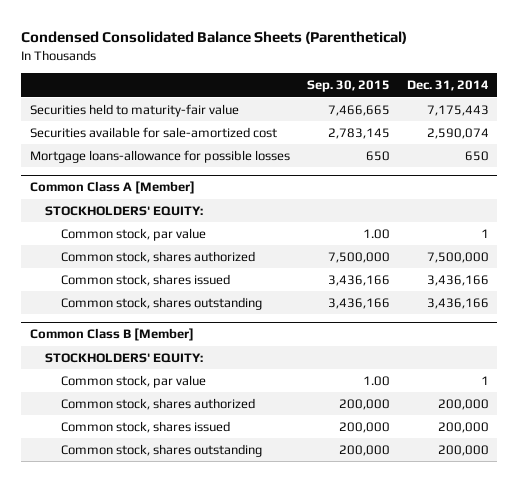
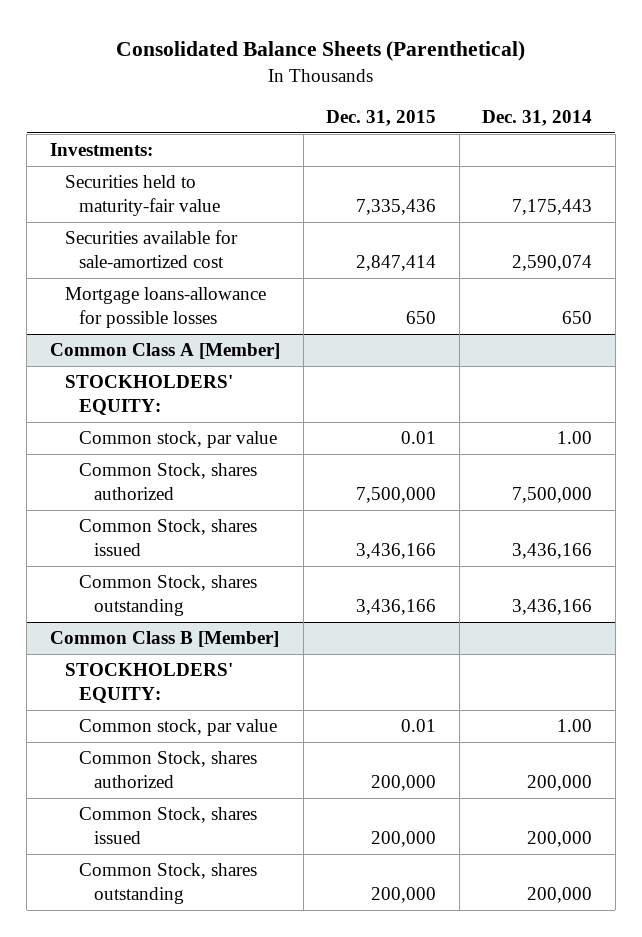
- Condensed Consolidated Balance Sheets (Parenthetical)
+ Consolidated Balance Sheets (Parenthetical)
- | Sep. 30, 2015 | Dec. 31, 2014
+ | Dec. 31, 2015 | Dec. 31, 2014
+ Investments:
@ Common Class A [Member]
- Common stock, par value | 1.00 | 1
- Common stock, shares authorized | 7,500,000 | 7,500,000
- Common stock, shares issued | 3,436,166 | 3,436,166
- Common stock, shares outstanding | 3,436,166 | 3,436,166
+ Common stock, par value | 0.01 | 1.00
+ Common Stock, shares authorized | 7,500,000 | 7,500,000
+ Common Stock, shares issued | 3,436,166 | 3,436,166
+ Common Stock, shares outstanding | 3,436,166 | 3,436,166
@ Common Class B [Member]
- Common stock, par value | 1.00 | 1
- Common stock, shares authorized | 200,000 | 200,000
- Common stock, shares issued | 200,000 | 200,000
- Common stock, shares outstanding | 200,000 | 200,000
+ Common stock, par value | 0.01 | 1.00
+ Common Stock, shares authorized | 200,000 | 200,000
+ Common Stock, shares issued | 200,000 | 200,000
+ Common Stock, shares outstanding | 200,000 | 200,000

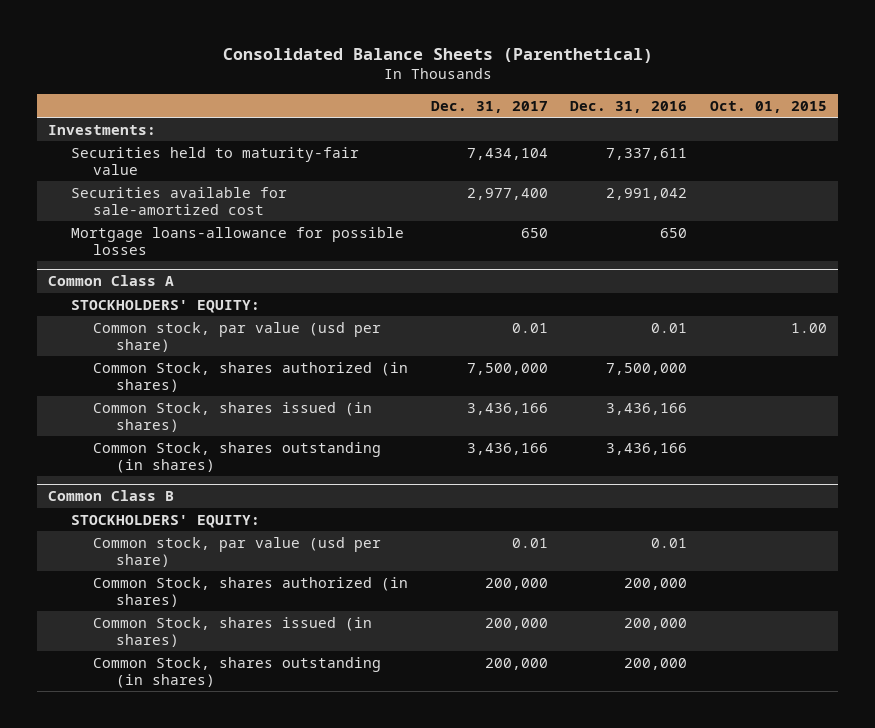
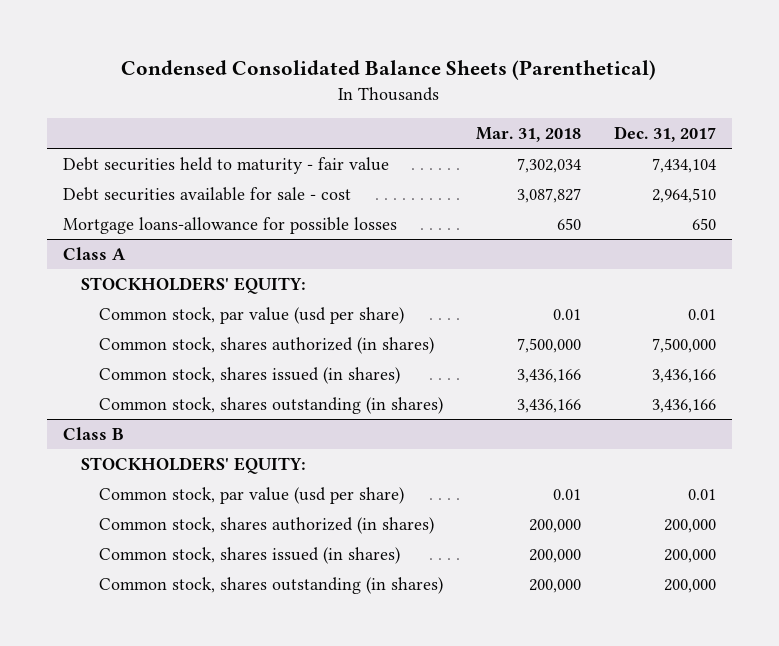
- Consolidated Balance Sheets (Parenthetical)
+ Condensed Consolidated Balance Sheets (Parenthetical)
- | Dec. 31, 2017 | Dec. 31, 2016 | Oct. 01, 2015
+ | Mar. 31, 2018 | Dec. 31, 2017
- Investments:
- Securities held to maturity-fair value | 7,434,104 | 7,337,611 |
- Securities available for sale-amortized cost | 2,977,400 | 2,991,042 |
+ Debt securities held to maturity - fair value | 7,302,034 | 7,434,104
+ Debt securities available for sale - cost | 3,087,827 | 2,964,510
- Common Class A
+ Class A
- Common Stock, shares authorized (in shares) | 7,500,000 | 7,500,000 |
- Common Stock, shares issued (in shares) | 3,436,166 | 3,436,166 |
- Common Stock, shares outstanding (in shares) | 3,436,166 | 3,436,166 |
- Common Class B
+ Common stock, shares authorized (in shares) | 7,500,000 | 7,500,000
+ Common stock, shares issued (in shares) | 3,436,166 | 3,436,166
+ Common stock, shares outstanding (in shares) | 3,436,166 | 3,436,166
+ Class B
- Common Stock, shares authorized (in shares) | 200,000 | 200,000 |
- Common Stock, shares issued (in shares) | 200,000 | 200,000 |
- Common Stock, shares outstanding (in shares) | 200,000 | 200,000 |
+ Common stock, shares authorized (in shares) | 200,000 | 200,000
+ Common stock, shares issued (in shares) | 200,000 | 200,000
+ Common stock, shares outstanding (in shares) | 200,000 | 200,000

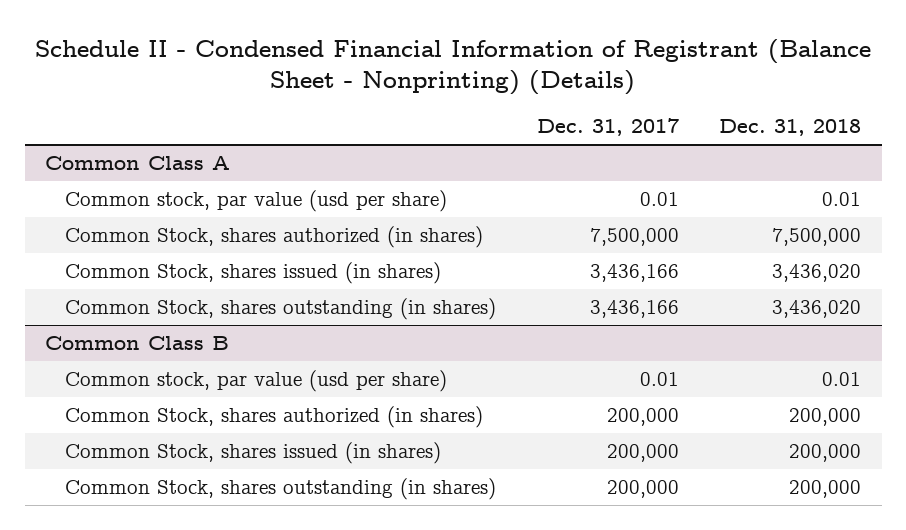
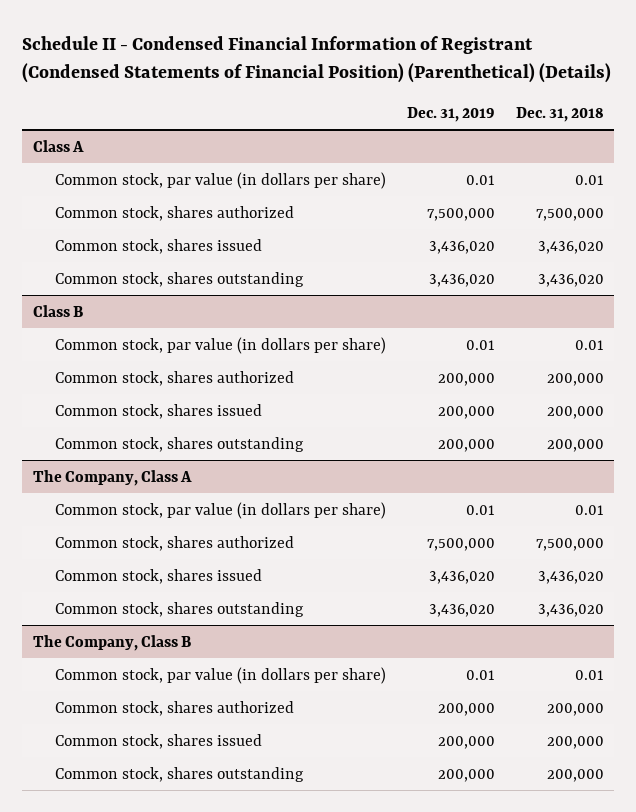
- Schedule II - Condensed Financial Information of Registrant (Balance Sheet - Nonprinting) (Details)
+ Schedule II - Condensed Financial Information of Registrant (Condensed Statements of Financial Position) (Parenthetical) (Details)
- | Dec. 31, 2017 | Dec. 31, 2018
+ | Dec. 31, 2019 | Dec. 31, 2018
- Common Class A
- Common stock, par value (usd per share) | 0.01 | 0.01
- Common Stock, shares authorized (in shares) | 7,500,000 | 7,500,000
- Common Stock, shares issued (in shares) | 3,436,166 | 3,436,020
- Common Stock, shares outstanding (in shares) | 3,436,166 | 3,436,020
- Common Class B
- Common stock, par value (usd per share) | 0.01 | 0.01
- Common Stock, shares authorized (in shares) | 200,000 | 200,000
- Common Stock, shares issued (in shares) | 200,000 | 200,000
- Common Stock, shares outstanding (in shares) | 200,000 | 200,000
+ Class A
+ Common stock, par value (in dollars per share) | 0.01 | 0.01
+ Common stock, shares authorized | 7,500,000 | 7,500,000
+ Common stock, shares issued | 3,436,020 | 3,436,020
+ Common stock, shares outstanding | 3,436,020 | 3,436,020
+ Class B
+ Common stock, par value (in dollars per share) | 0.01 | 0.01
+ Common stock, shares authorized | 200,000 | 200,000
+ Common stock, shares issued | 200,000 | 200,000
+ Common stock, shares outstanding | 200,000 | 200,000
+ The Company, Class A
+ Common stock, par value (in dollars per share) | 0.01 | 0.01
+ Common stock, shares authorized | 7,500,000 | 7,500,000
+ Common stock, shares issued | 3,436,020 | 3,436,020
+ Common stock, shares outstanding | 3,436,020 | 3,436,020
+ The Company, Class B
+ Common stock, par value (in dollars per share) | 0.01 | 0.01
+ Common stock, shares authorized | 200,000 | 200,000
+ Common stock, shares issued | 200,000 | 200,000
+ Common stock, shares outstanding | 200,000 | 200,000

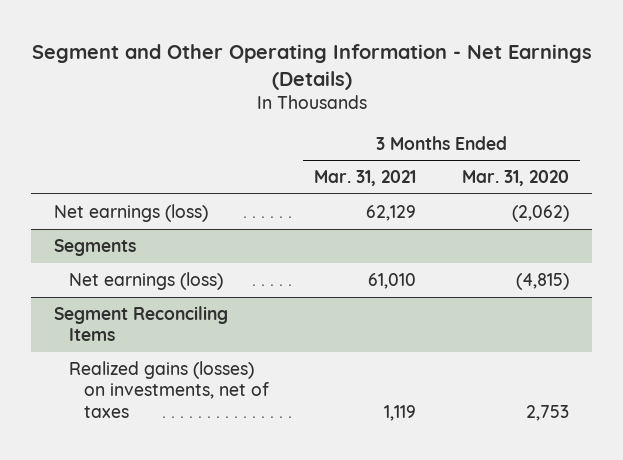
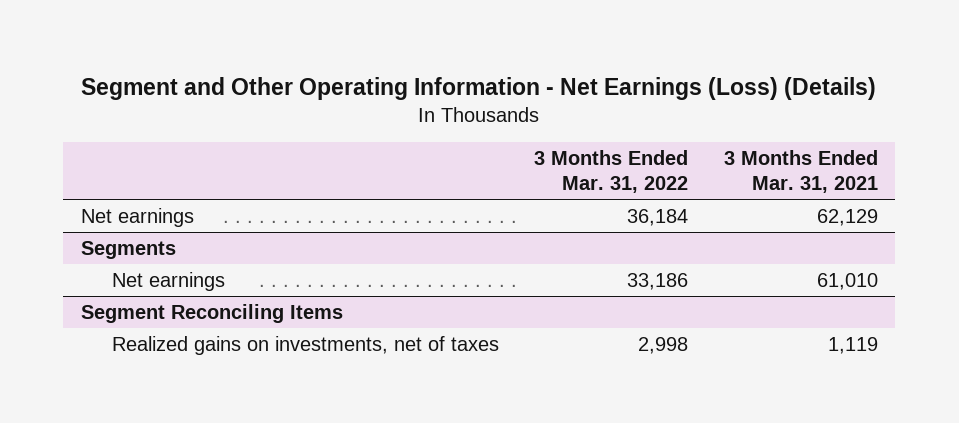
- Segment and Other Operating Information - Net Earnings (Details)
+ Segment and Other Operating Information - Net Earnings (Loss) (Details)
- | 3 Months Ended Mar. 31, 2021 | 3 Months Ended Mar. 31, 2020
+ | 3 Months Ended Mar. 31, 2022 | 3 Months Ended Mar. 31, 2021
- Net earnings (loss) | 62,129 | (2,062)
+ Net earnings | 36,184 | 62,129
@ Segments
- Net earnings (loss) | 61,010 | (4,815)
+ Net earnings | 33,186 | 61,010
@ Segment Reconciling Items
- Realized gains (losses) on investments, net of taxes | 1,119 | 2,753
+ Realized gains on investments, net of taxes | 2,998 | 1,119

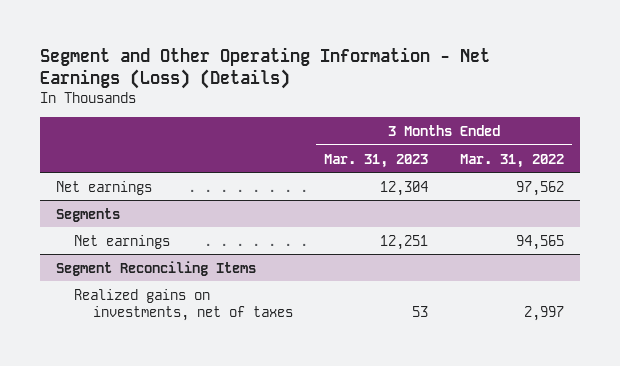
- | 3 Months Ended Mar. 31, 2022 | 3 Months Ended Mar. 31, 2021
+ | 3 Months Ended Mar. 31, 2023 | 3 Months Ended Mar. 31, 2022
- Net earnings | 36,184 | 62,129
+ Net earnings | 12,304 | 97,562
@ Segments
- Net earnings | 33,186 | 61,010
+ Net earnings | 12,251 | 94,565
@ Segment Reconciling Items
- Realized gains on investments, net of taxes | 2,998 | 1,119
+ Realized gains on investments, net of taxes | 53 | 2,997

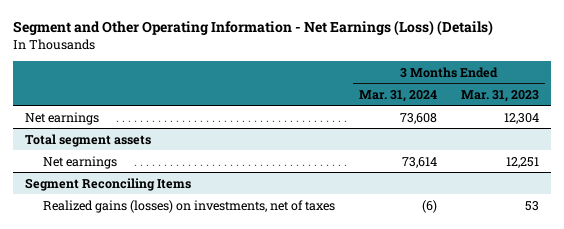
- | 3 Months Ended Mar. 31, 2023 | 3 Months Ended Mar. 31, 2022
+ | 3 Months Ended Mar. 31, 2024 | 3 Months Ended Mar. 31, 2023
- Segments
+ Total segment assets
@ Segment Reconciling Items
- Realized gains on investments, net of taxes | 53 | 2,997
+ Realized gains (losses) on investments, net of taxes | (6) | 53

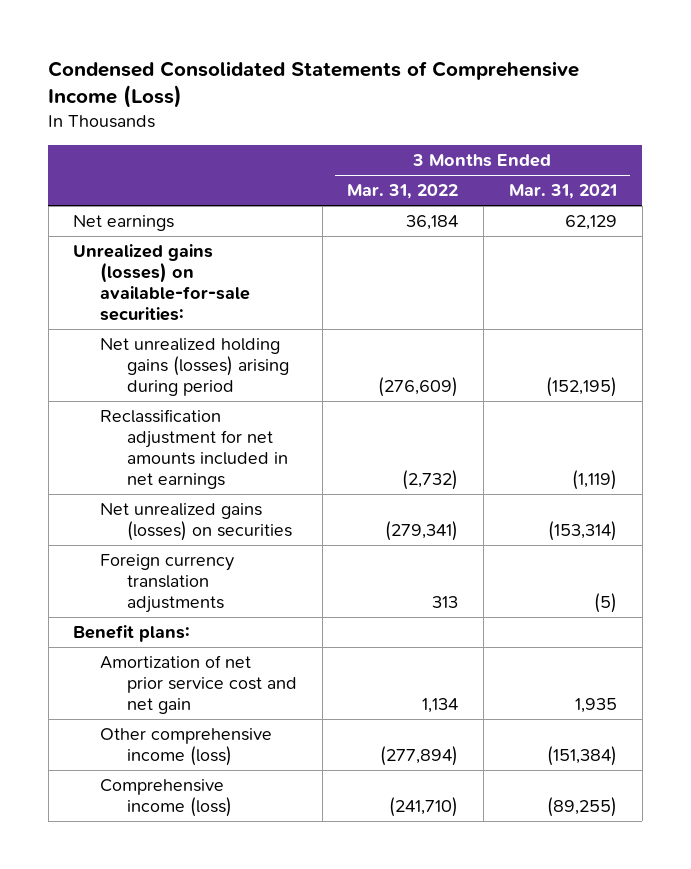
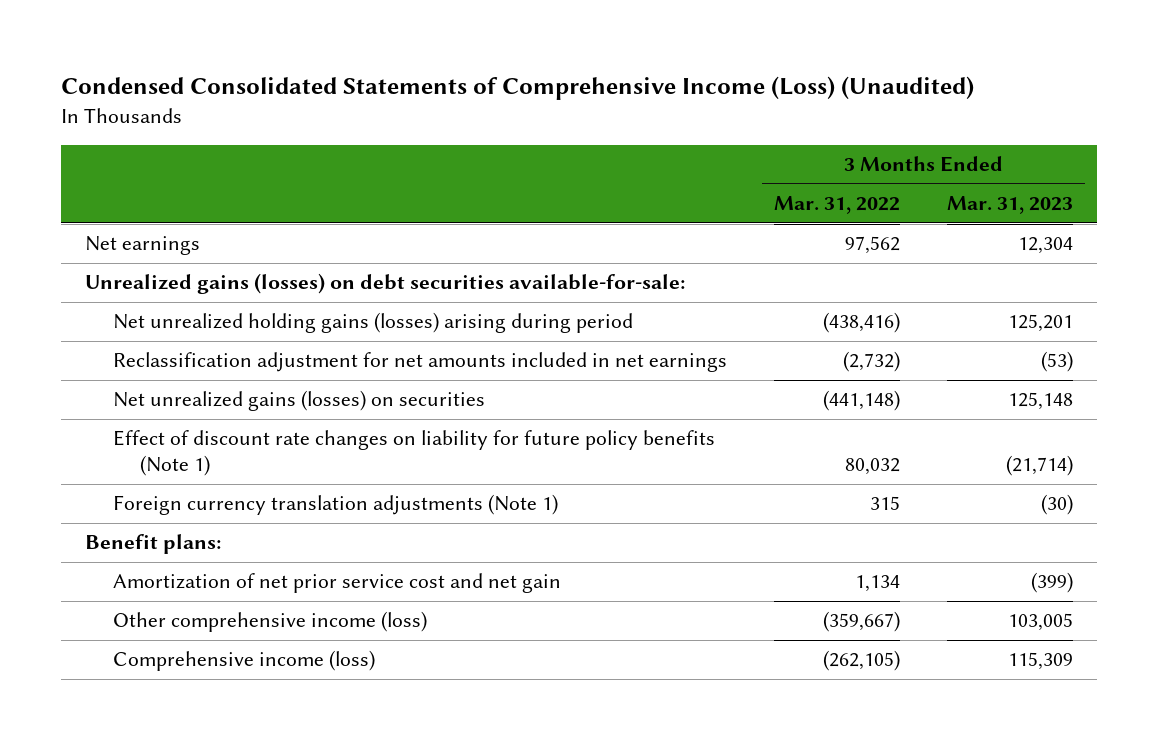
- Condensed Consolidated Statements of Comprehensive Income (Loss)
+ Condensed Consolidated Statements of Comprehensive Income (Loss) (Unaudited)
- | 3 Months Ended Mar. 31, 2022 | 3 Months Ended Mar. 31, 2021
+ | 3 Months Ended Mar. 31, 2022 | 3 Months Ended Mar. 31, 2023
- Net earnings | 36,184 | 62,129
- Unrealized gains (losses) on available-for-sale securities:
- Net unrealized holding gains (losses) arising during period | (276,609) | (152,195)
+ Net earnings | 97,562 | 12,304
+ Unrealized gains (losses) on debt securities available-for-sale:
+ Net unrealized holding gains (losses) arising during period | (438,416) | 125,201
- Net unrealized gains (losses) on securities | (279,341) | (153,314)
- Foreign currency translation adjustments | 313 | (5)
+ Net unrealized gains (losses) on securities | (441,148) | 125,148
+ Effect of discount rate changes on liability for future policy benefits (Note 1) | 80,032 | (21,714)
+ Foreign currency translation adjustments (Note 1) | 315 | (30)
- Other comprehensive income (loss) | (277,894) | (151,384)
- Comprehensive income (loss) | (241,710) | (89,255)
+ Other comprehensive income (loss) | (359,667) | 103,005
+ Comprehensive income (loss) | (262,105) | 115,309

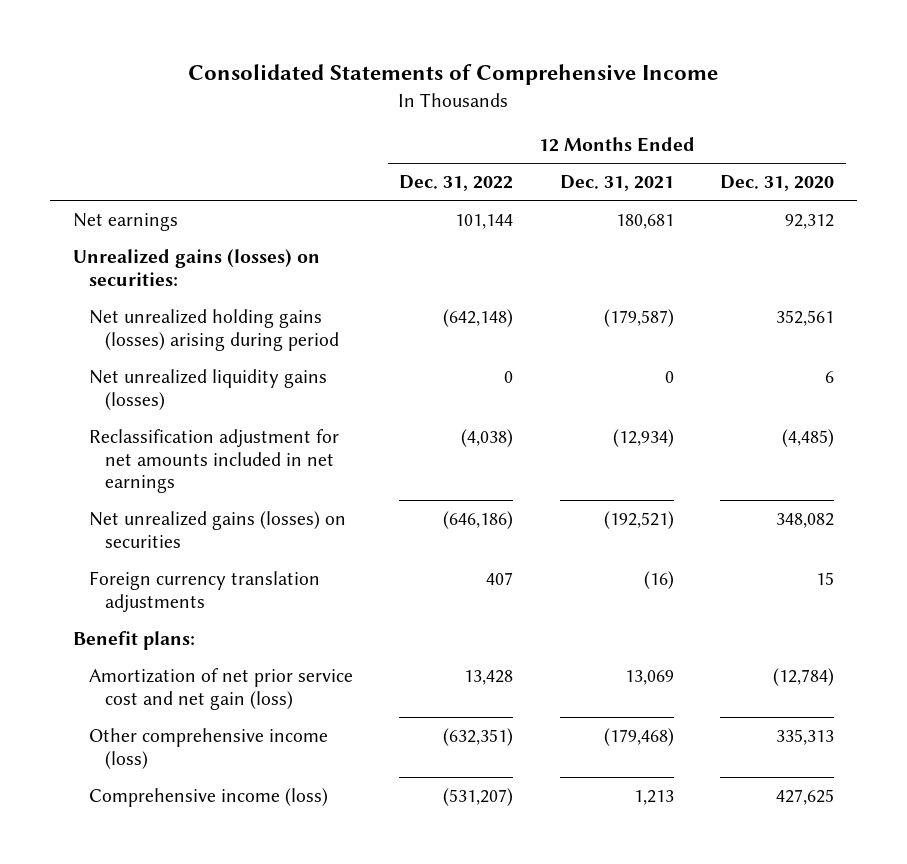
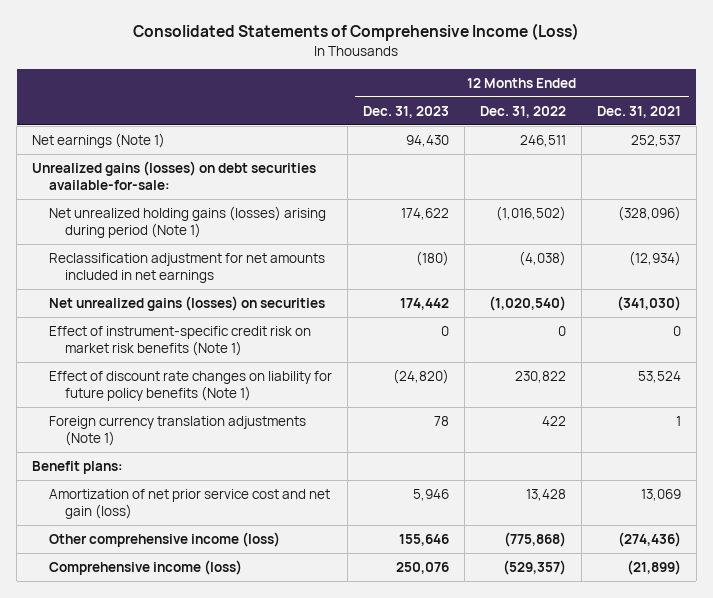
- Consolidated Statements of Comprehensive Income
+ Consolidated Statements of Comprehensive Income (Loss)
- | 12 Months Ended Dec. 31, 2022 | 12 Months Ended Dec. 31, 2021 | 12 Months Ended Dec. 31, 2020
+ | 12 Months Ended Dec. 31, 2023 | 12 Months Ended Dec. 31, 2022 | 12 Months Ended Dec. 31, 2021
- Net earnings | 101,144 | 180,681 | 92,312
- Unrealized gains (losses) on securities:
- Net unrealized holding gains (losses) arising during period | (642,148) | (179,587) | 352,561
- Net unrealized liquidity gains (losses) | 0 | 0 | 6
+ Net earnings (Note 1) | 94,430 | 246,511 | 252,537
+ Unrealized gains (losses) on debt securities available-for-sale:
+ Net unrealized holding gains (losses) arising during period (Note 1) | 174,622 | (1,016,502) | (328,096)
- Net unrealized gains (losses) on securities | (646,186) | (192,521) | 348,082
- Foreign currency translation adjustments | 407 | (16) | 15
+ Net unrealized gains (losses) on securities | 174,442 | (1,020,540) | (341,030)
+ Effect of instrument-specific credit risk on market risk benefits (Note 1) | 0 | 0 | 0
+ Effect of discount rate changes on liability for future policy benefits (Note 1) | (24,820) | 230,822 | 53,524
+ Foreign currency translation adjustments (Note 1) | 78 | 422 | 1
- Other comprehensive income (loss) | (632,351) | (179,468) | 335,313
- Comprehensive income (loss) | (531,207) | 1,213 | 427,625
+ Other comprehensive income (loss) | 155,646 | (775,868) | (274,436)
+ Comprehensive income (loss) | 250,076 | (529,357) | (21,899)

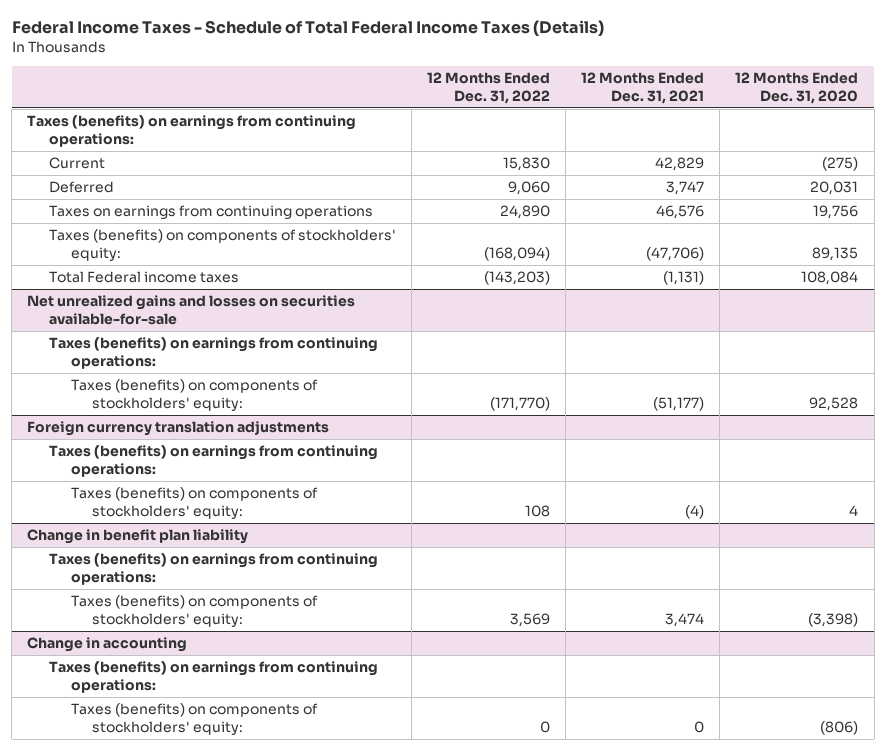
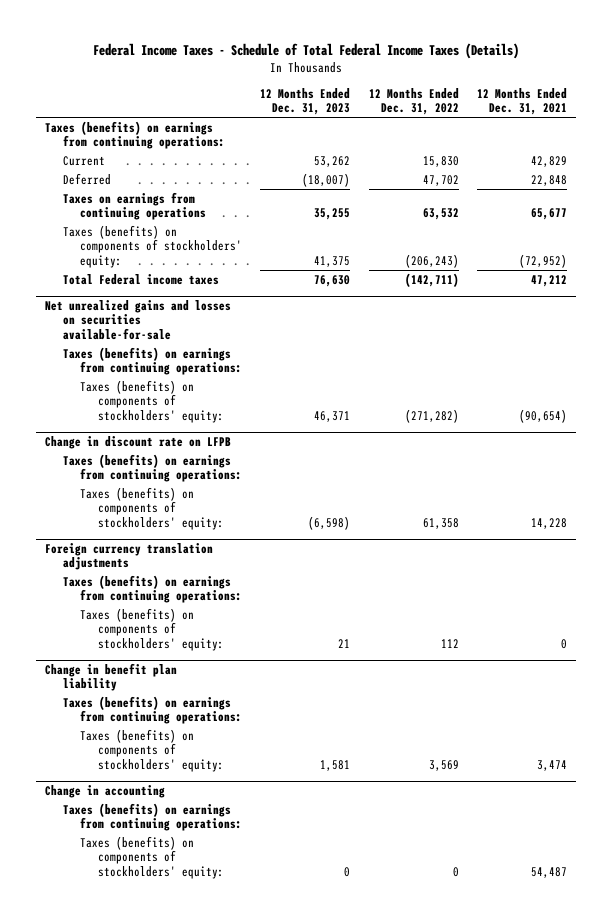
- | 12 Months Ended Dec. 31, 2022 | 12 Months Ended Dec. 31, 2021 | 12 Months Ended Dec. 31, 2020
+ | 12 Months Ended Dec. 31, 2023 | 12 Months Ended Dec. 31, 2022 | 12 Months Ended Dec. 31, 2021
- Deferred | 9,060 | 3,747 | 20,031
- Taxes on earnings from continuing operations | 24,890 | 46,576 | 19,756
- Taxes (benefits) on components of stockholders' equity: | (168,094) | (47,706) | 89,135
- Total Federal income taxes | (143,203) | (1,131) | 108,084
+ Deferred | (18,007) | 47,702 | 22,848
+ Taxes on earnings from continuing operations | 35,255 | 63,532 | 65,677
+ Taxes (benefits) on components of stockholders' equity: | 41,375 | (206,243) | (72,952)
+ Total Federal income taxes | 76,630 | (142,711) | 47,212
@ Net unrealized gains and losses on securities available-for-sale
- Taxes (benefits) on components of stockholders' equity: | (171,770) | (51,177) | 92,528
+ Taxes (benefits) on components of stockholders' equity: | 46,371 | (271,282) | (90,654)
+ Change in discount rate on LFPB
+ Taxes (benefits) on earnings from continuing operations:
+ Taxes (benefits) on components of stockholders' equity: | (6,598) | 61,358 | 14,228
@ Foreign currency translation adjustments
- Taxes (benefits) on components of stockholders' equity: | 108 | (4) | 4
+ Taxes (benefits) on components of stockholders' equity: | 21 | 112 | 0
@ Change in accounting
- Taxes (benefits) on components of stockholders' equity: | 0 | 0 | (806)
+ Taxes (benefits) on components of stockholders' equity: | 0 | 0 | 54,487

